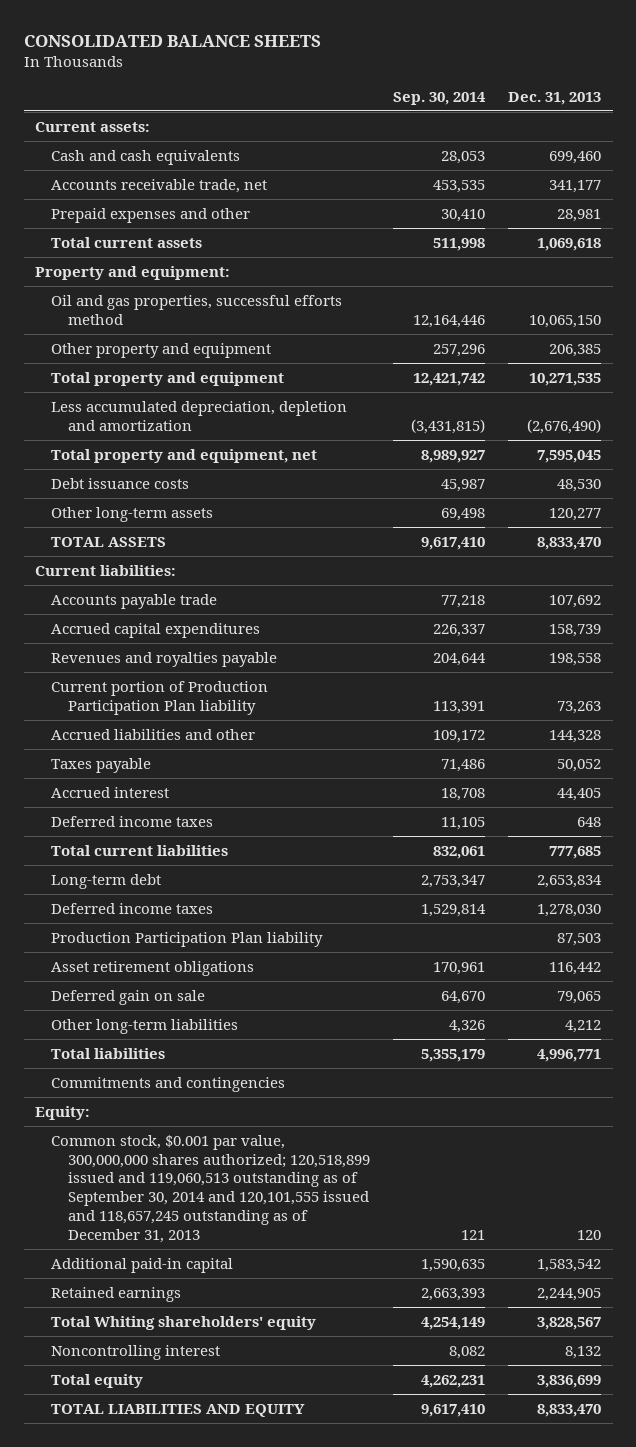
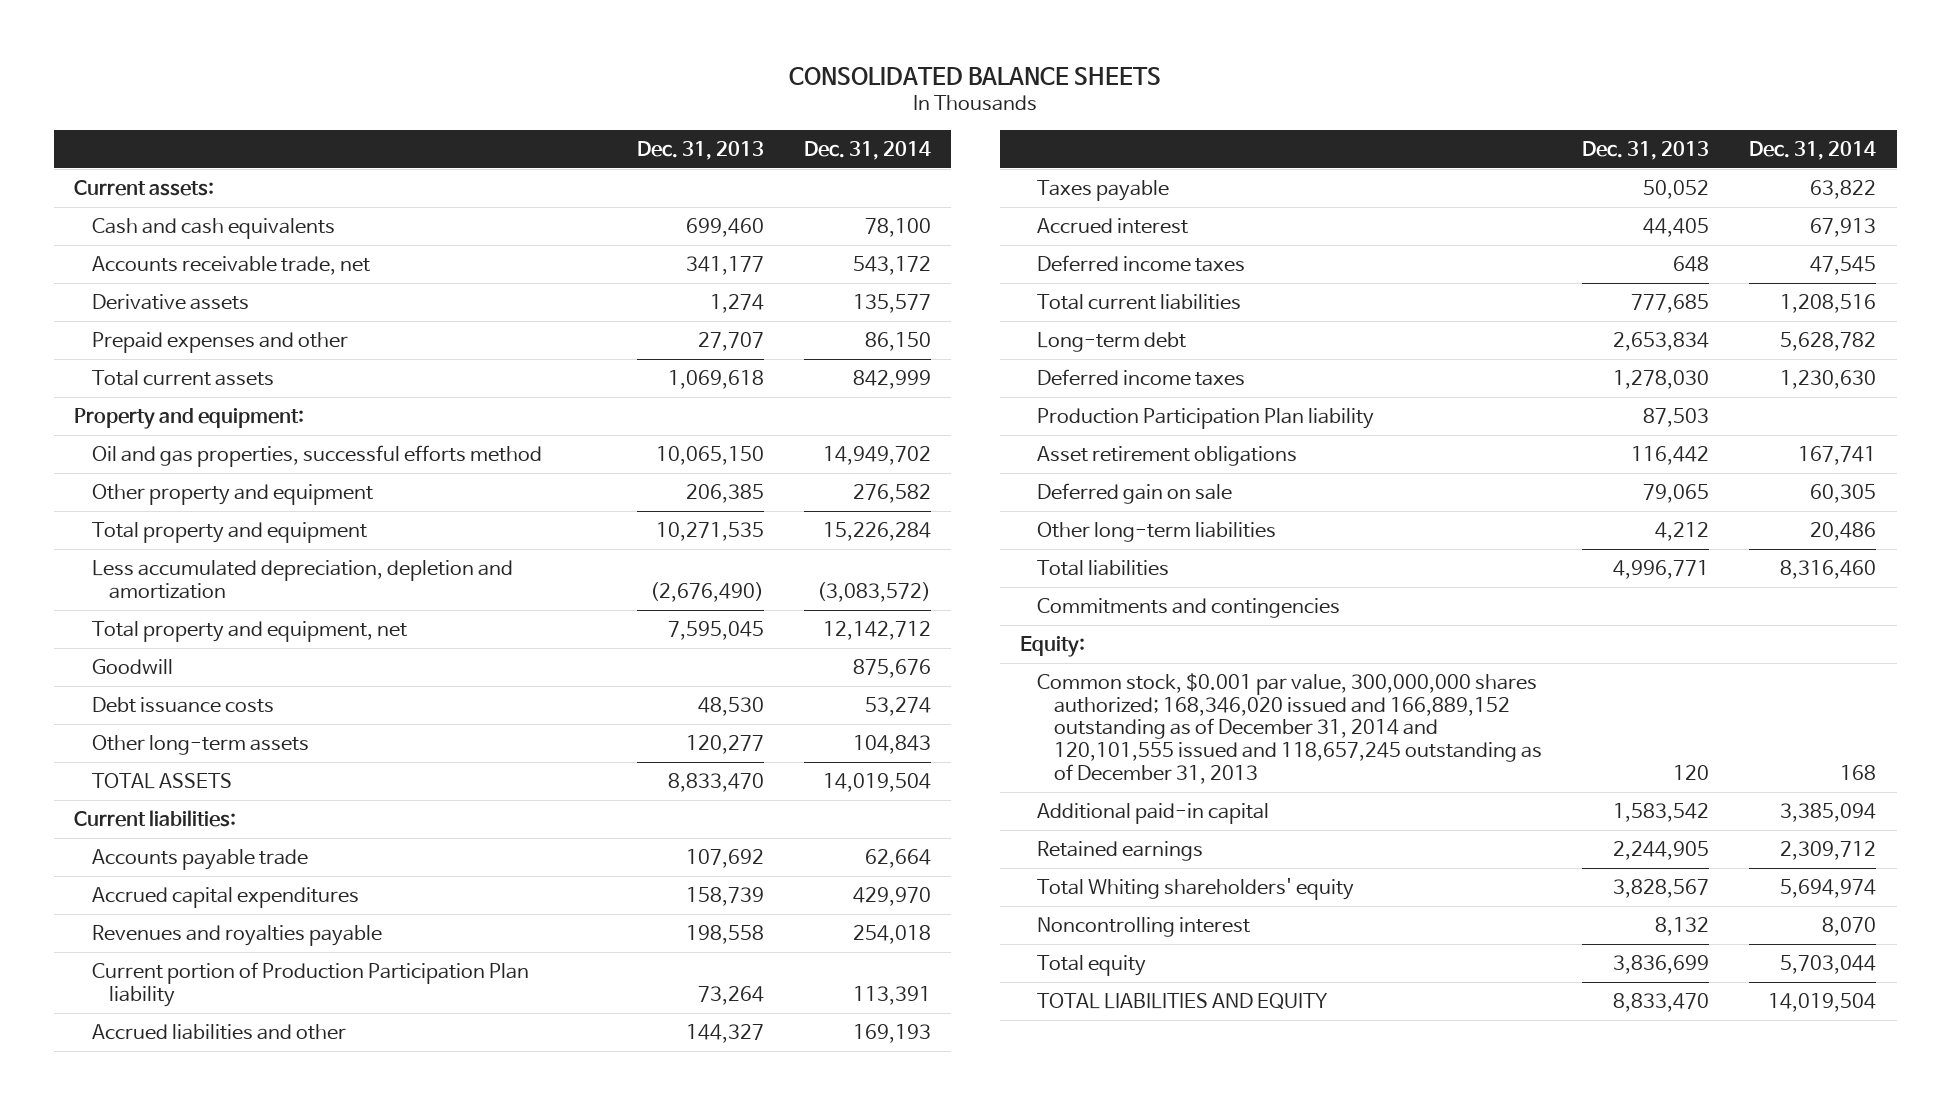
- | Sep. 30, 2014 | Dec. 31, 2013
+ | Dec. 31, 2013 | Dec. 31, 2014
- Prepaid expenses and other | 30,410 | 28,981
+ Derivative assets | 1,274 | 135,577
+ Prepaid expenses and other | 27,707 | 86,150
+ Goodwill | | 875,676
- Current portion of Production Participation Plan liability | 113,391 | 73,263
- Accrued liabilities and other | 109,172 | 144,328
+ Current portion of Production Participation Plan liability | 73,264 | 113,391
+ Accrued liabilities and other | 144,327 | 169,193
- Common stock, $0.001 par value, 300,000,000 shares authorized; 120,518,899 issued and 119,060,513 outstanding as of September 30, 2014 and 120,101,555 issued and 118,657,245 outstanding as of December 31, 2013 | 121 | 120
+ Common stock, $0.001 par value, 300,000,000 shares authorized; 168,346,020 issued and 166,889,152 outstanding as of December 31, 2014 and 120,101,555 issued and 118,657,245 outstanding as of December 31, 2013 | 120 | 168

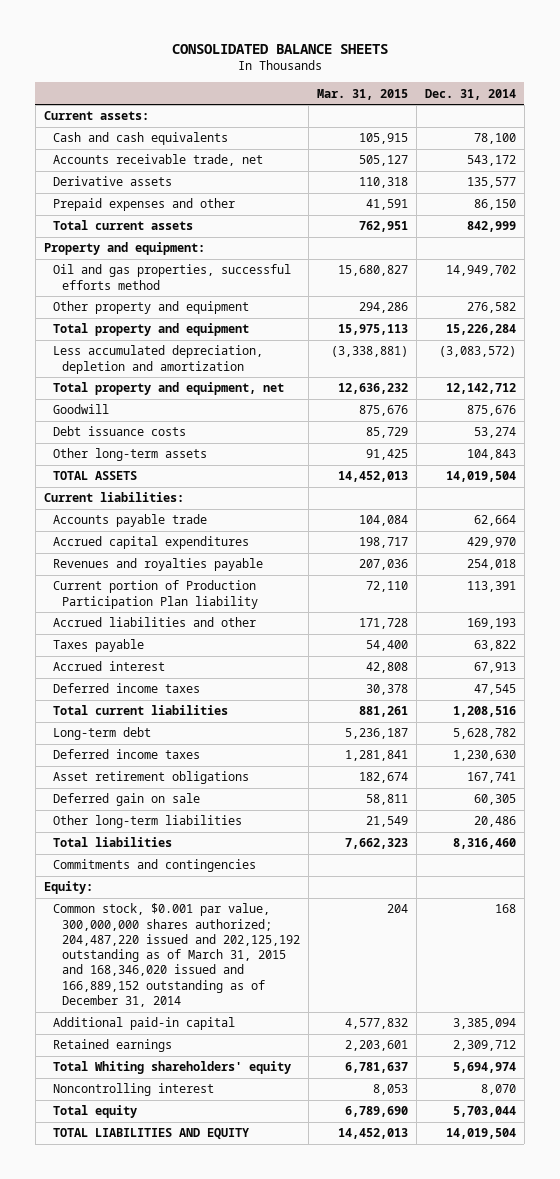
- | Dec. 31, 2013 | Dec. 31, 2014
+ | Mar. 31, 2015 | Dec. 31, 2014
- Production Participation Plan liability | 87,503 |
- Common stock, $0.001 par value, 300,000,000 shares authorized; 168,346,020 issued and 166,889,152 outstanding as of December 31, 2014 and 120,101,555 issued and 118,657,245 outstanding as of December 31, 2013 | 120 | 168
+ Common stock, $0.001 par value, 300,000,000 shares authorized; 204,487,220 issued and 202,125,192 outstanding as of March 31, 2015 and 168,346,020 issued and 166,889,152 outstanding as of December 31, 2014 | 204 | 168

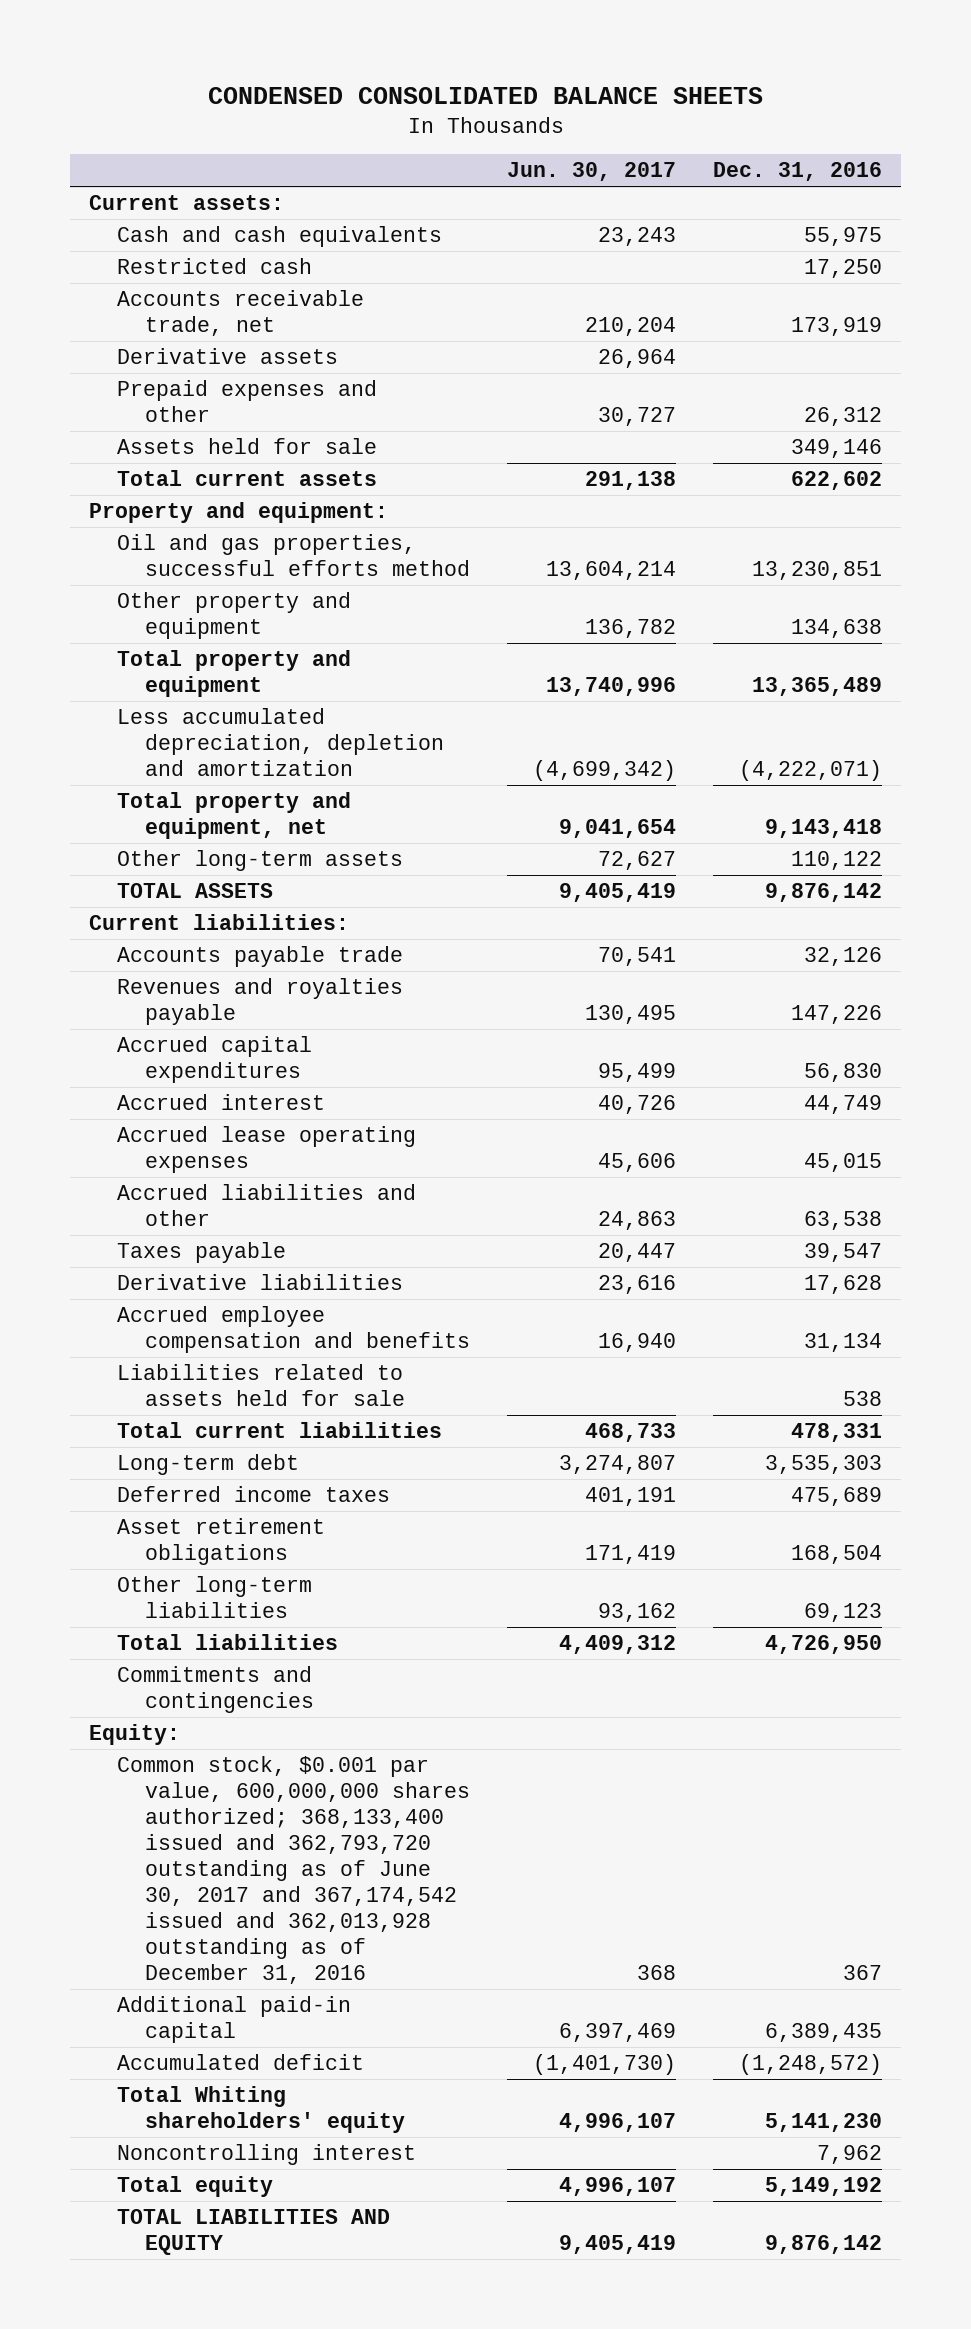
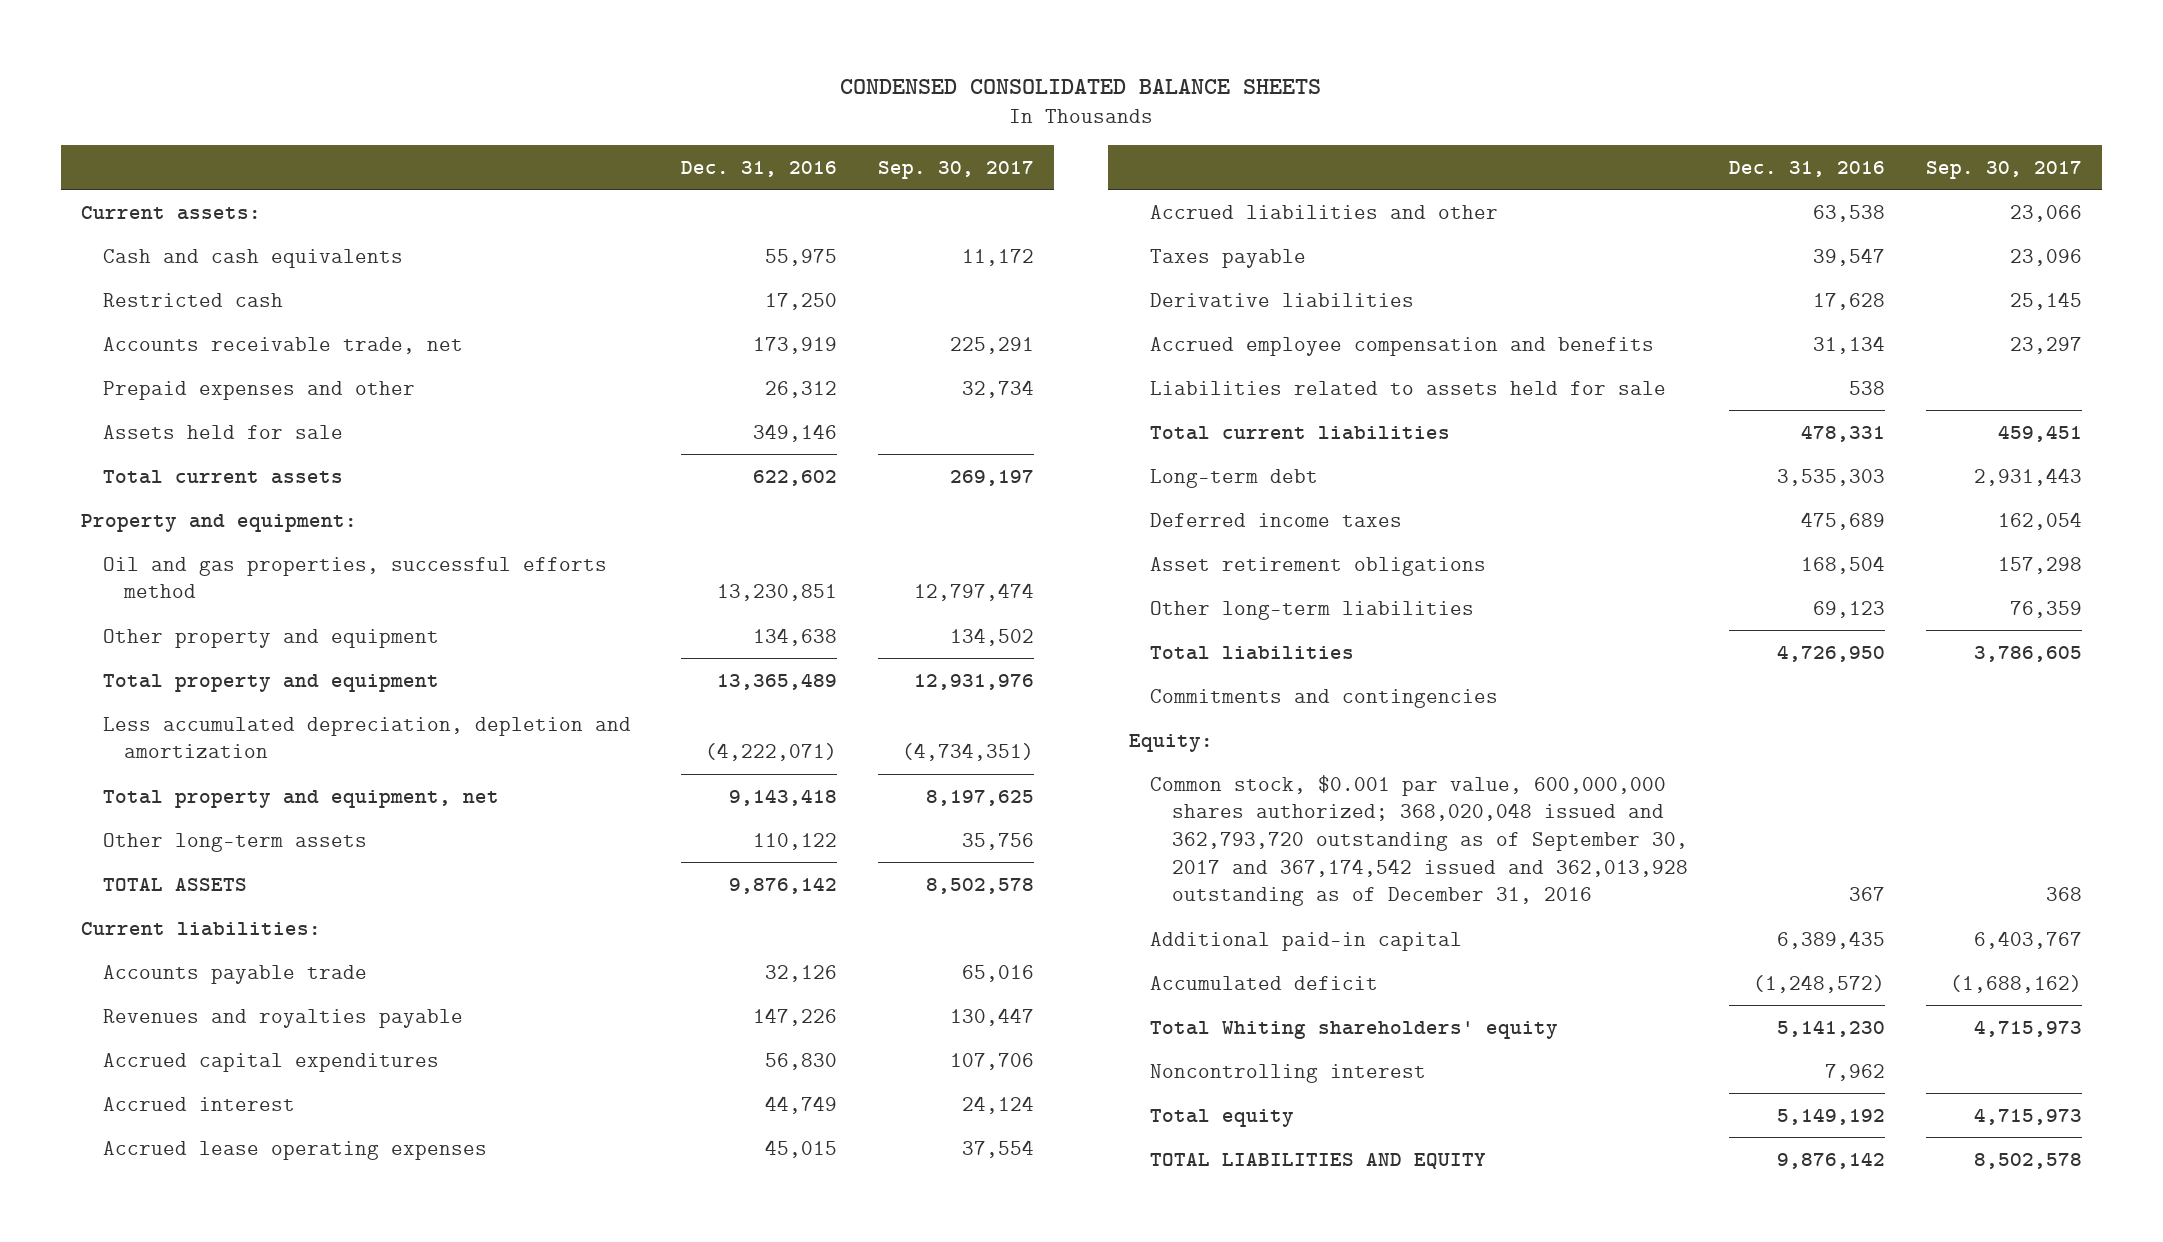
- | Jun. 30, 2017 | Dec. 31, 2016
+ | Dec. 31, 2016 | Sep. 30, 2017
- Derivative assets | 26,964 |
- Common stock, $0.001 par value, 600,000,000 shares authorized; 368,133,400 issued and 362,793,720 outstanding as of June 30, 2017 and 367,174,542 issued and 362,013,928 outstanding as of December 31, 2016 | 368 | 367
+ Common stock, $0.001 par value, 600,000,000 shares authorized; 368,020,048 issued and 362,793,720 outstanding as of September 30, 2017 and 367,174,542 issued and 362,013,928 outstanding as of December 31, 2016 | 367 | 368

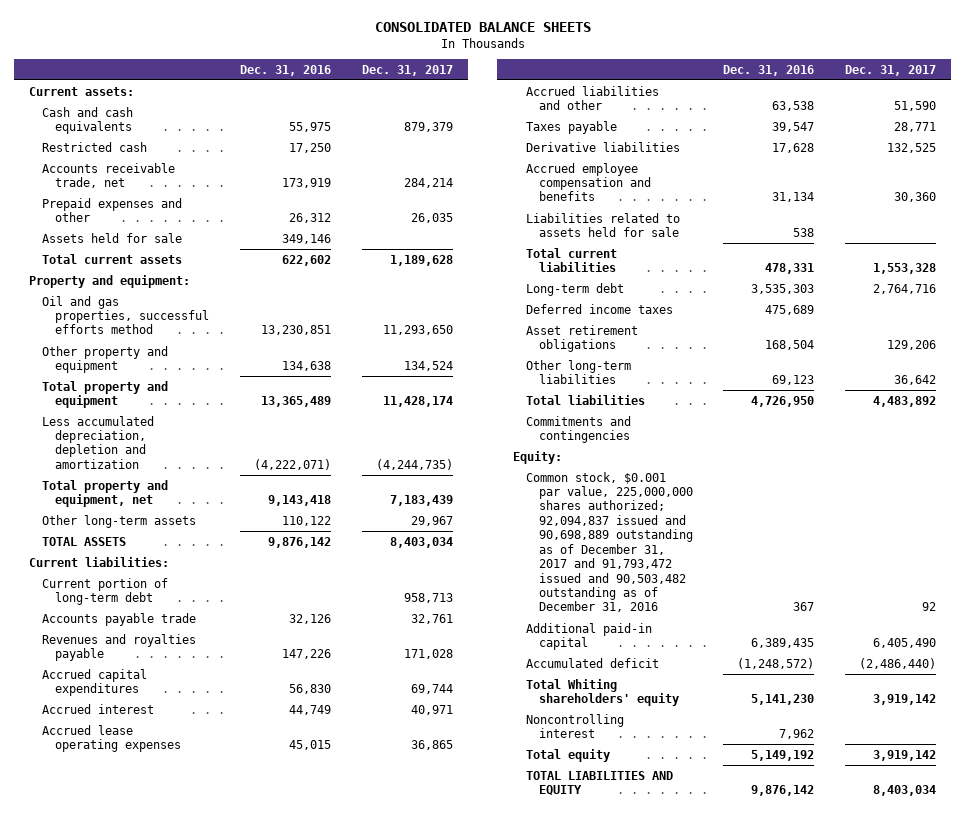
- CONDENSED CONSOLIDATED BALANCE SHEETS
+ CONSOLIDATED BALANCE SHEETS
- | Dec. 31, 2016 | Sep. 30, 2017
+ | Dec. 31, 2016 | Dec. 31, 2017
+ Current portion of long-term debt | | 958,713
- Common stock, $0.001 par value, 600,000,000 shares authorized; 368,020,048 issued and 362,793,720 outstanding as of September 30, 2017 and 367,174,542 issued and 362,013,928 outstanding as of December 31, 2016 | 367 | 368
+ Common stock, $0.001 par value, 225,000,000 shares authorized; 92,094,837 issued and 90,698,889 outstanding as of December 31, 2017 and 91,793,472 issued and 90,503,482 outstanding as of December 31, 2016 | 367 | 92

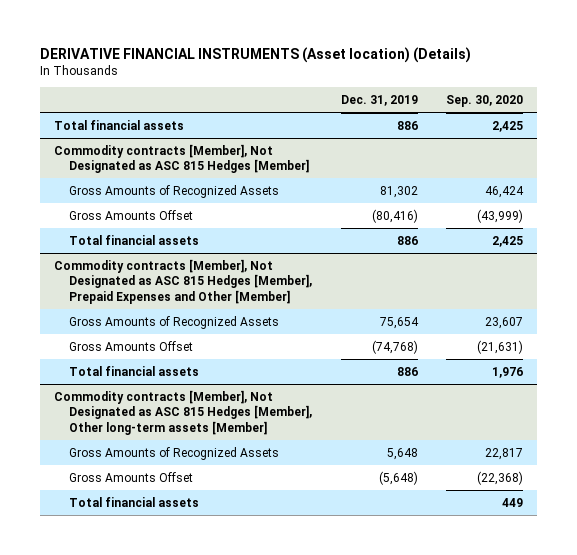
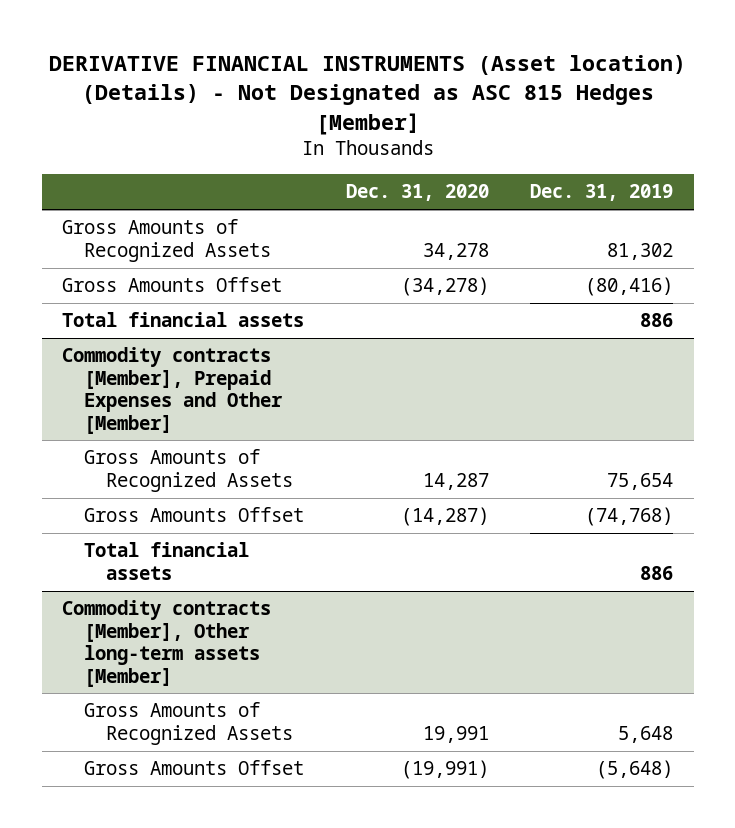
- DERIVATIVE FINANCIAL INSTRUMENTS (Asset location) (Details)
+ DERIVATIVE FINANCIAL INSTRUMENTS (Asset location) (Details) - Not Designated as ASC 815 Hedges [Member]
- | Dec. 31, 2019 | Sep. 30, 2020
+ | Dec. 31, 2020 | Dec. 31, 2019
- Total financial assets | 886 | 2,425
- Commodity contracts [Member], Not Designated as ASC 815 Hedges [Member]
- Commodity contracts [Member], Not Designated as ASC 815 Hedges [Member], Prepaid Expenses and Other [Member]
+ Commodity contracts [Member], Prepaid Expenses and Other [Member]
- Commodity contracts [Member], Not Designated as ASC 815 Hedges [Member], Other long-term assets [Member]
+ Commodity contracts [Member], Other long-term assets [Member]
- Total financial assets | | 449

